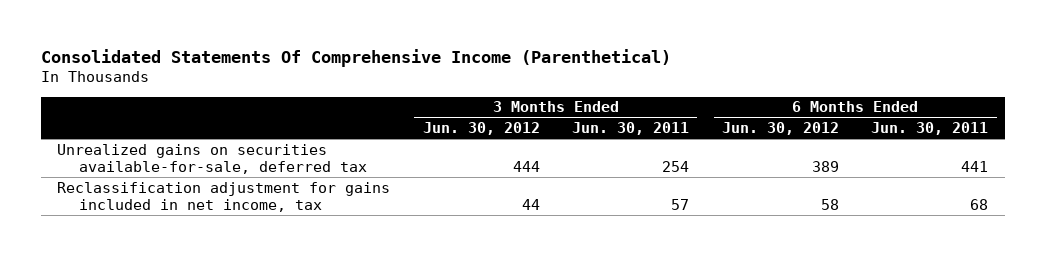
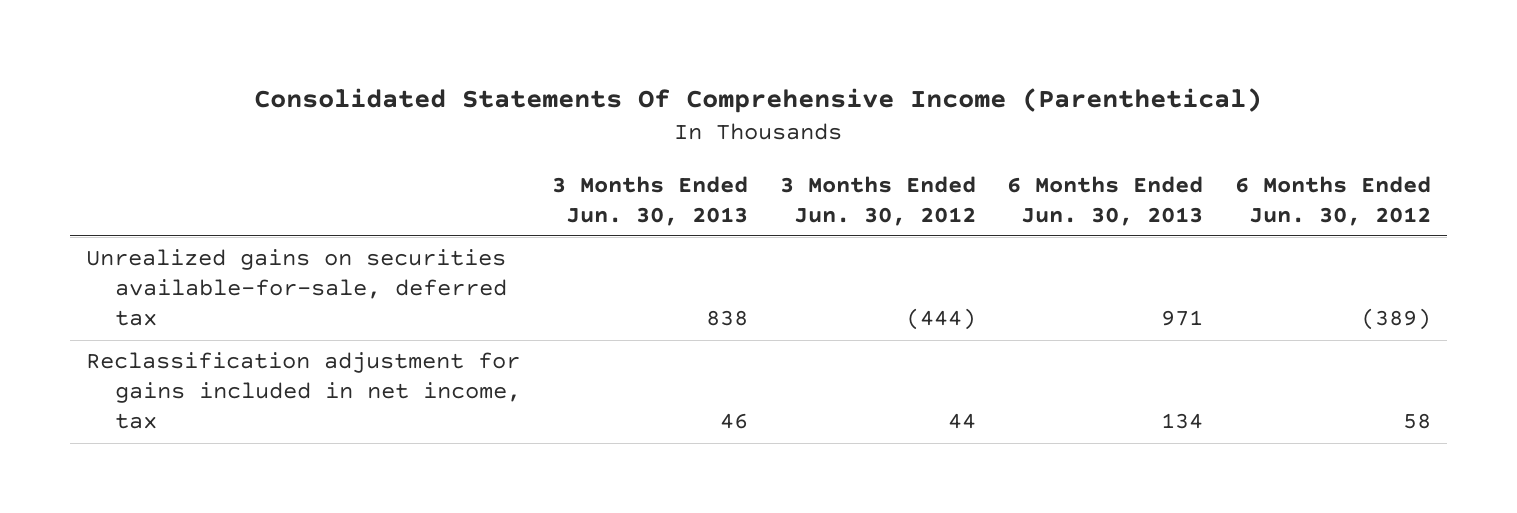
- | 3 Months Ended Jun. 30, 2012 | 3 Months Ended Jun. 30, 2011 | 6 Months Ended Jun. 30, 2012 | 6 Months Ended Jun. 30, 2011
+ | 3 Months Ended Jun. 30, 2013 | 3 Months Ended Jun. 30, 2012 | 6 Months Ended Jun. 30, 2013 | 6 Months Ended Jun. 30, 2012
- Unrealized gains on securities available-for-sale, deferred tax | 444 | 254 | 389 | 441
+ Unrealized gains on securities available-for-sale, deferred tax | 838 | (444) | 971 | (389)

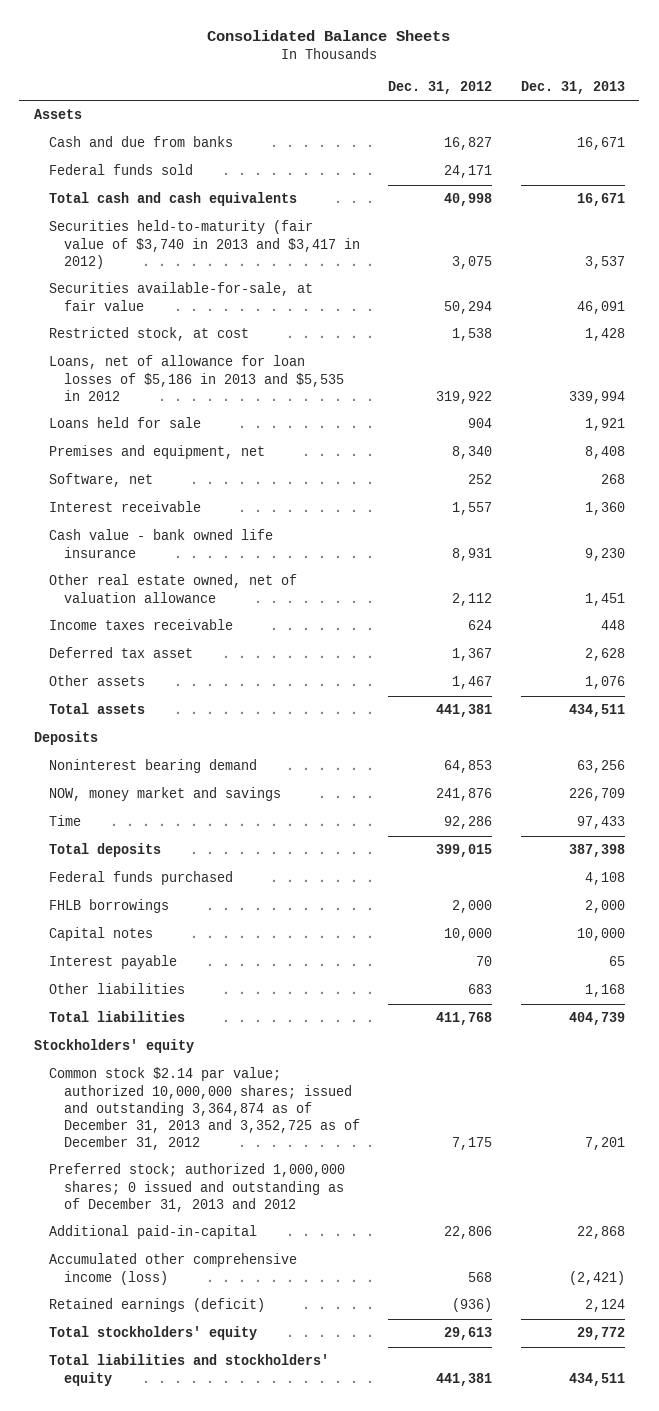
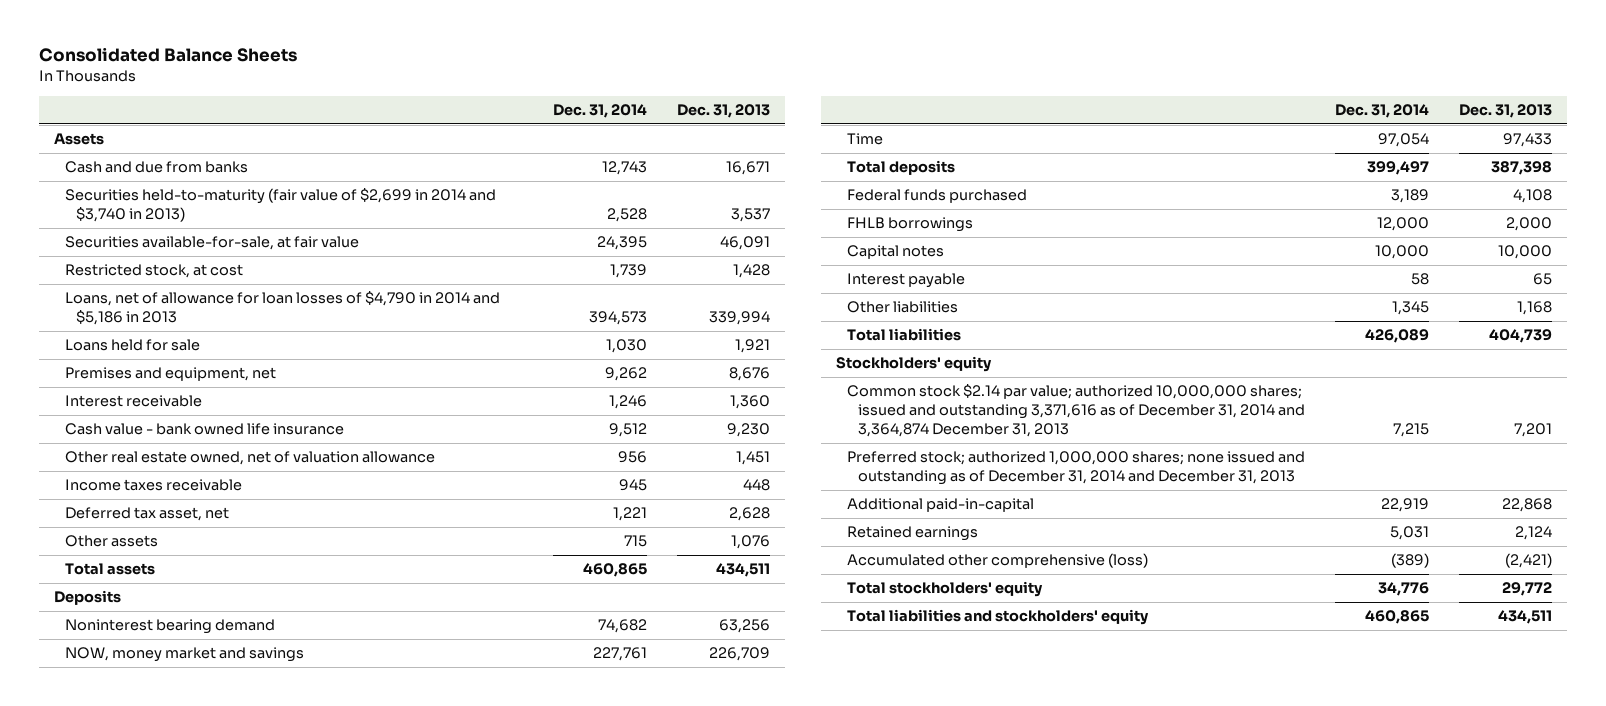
- | Dec. 31, 2012 | Dec. 31, 2013
+ | Dec. 31, 2014 | Dec. 31, 2013
- Federal funds sold | 24,171 |
- Total cash and cash equivalents | 40,998 | 16,671
- Securities held-to-maturity (fair value of $3,740 in 2013 and $3,417 in 2012) | 3,075 | 3,537
+ Securities held-to-maturity (fair value of $2,699 in 2014 and $3,740 in 2013) | 2,528 | 3,537
- Loans, net of allowance for loan losses of $5,186 in 2013 and $5,535 in 2012 | 319,922 | 339,994
+ Loans, net of allowance for loan losses of $4,790 in 2014 and $5,186 in 2013 | 394,573 | 339,994
- Premises and equipment, net | 8,340 | 8,408
- Software, net | 252 | 268
+ Premises and equipment, net | 9,262 | 8,676
- Deferred tax asset | 1,367 | 2,628
+ Deferred tax asset, net | 1,221 | 2,628
- Common stock $2.14 par value; authorized 10,000,000 shares; issued and outstanding 3,364,874 as of December 31, 2013 and 3,352,725 as of December 31, 2012 | 7,175 | 7,201
- Preferred stock; authorized 1,000,000 shares; 0 issued and outstanding as of December 31, 2013 and 2012
+ Common stock $2.14 par value; authorized 10,000,000 shares; issued and outstanding 3,371,616 as of December 31, 2014 and 3,364,874 December 31, 2013 | 7,215 | 7,201
+ Preferred stock; authorized 1,000,000 shares; none issued and outstanding as of December 31, 2014 and December 31, 2013
- Accumulated other comprehensive income (loss) | 568 | (2,421)
- Retained earnings (deficit) | (936) | 2,124
+ Retained earnings | 5,031 | 2,124
+ Accumulated other comprehensive (loss) | (389) | (2,421)

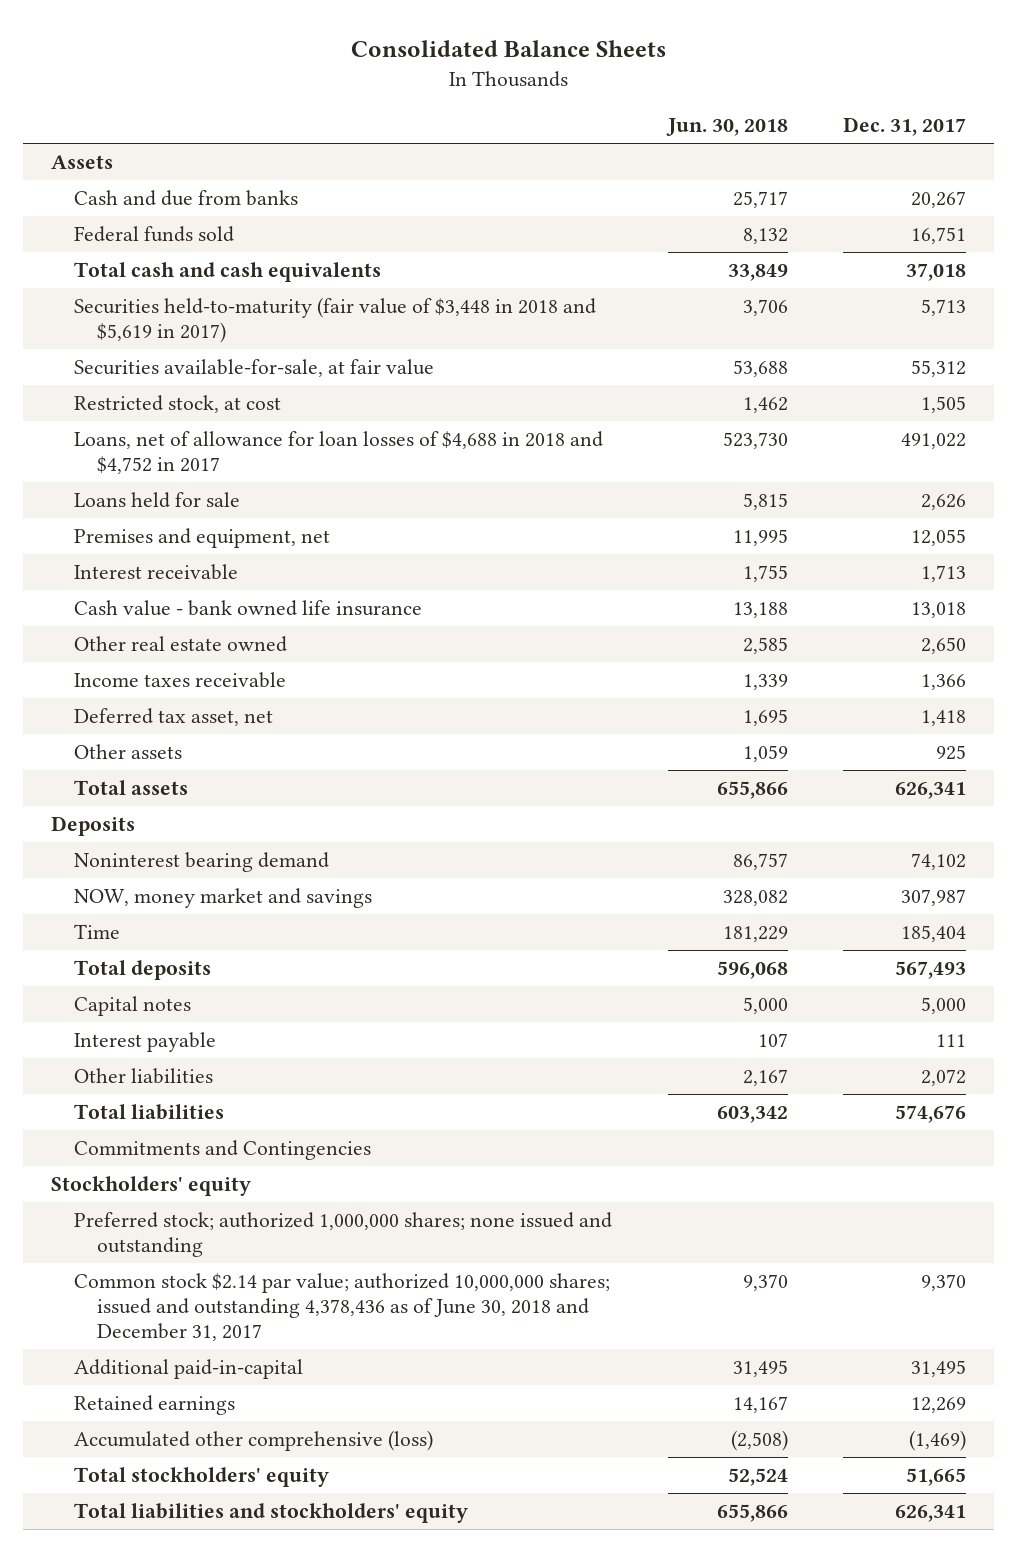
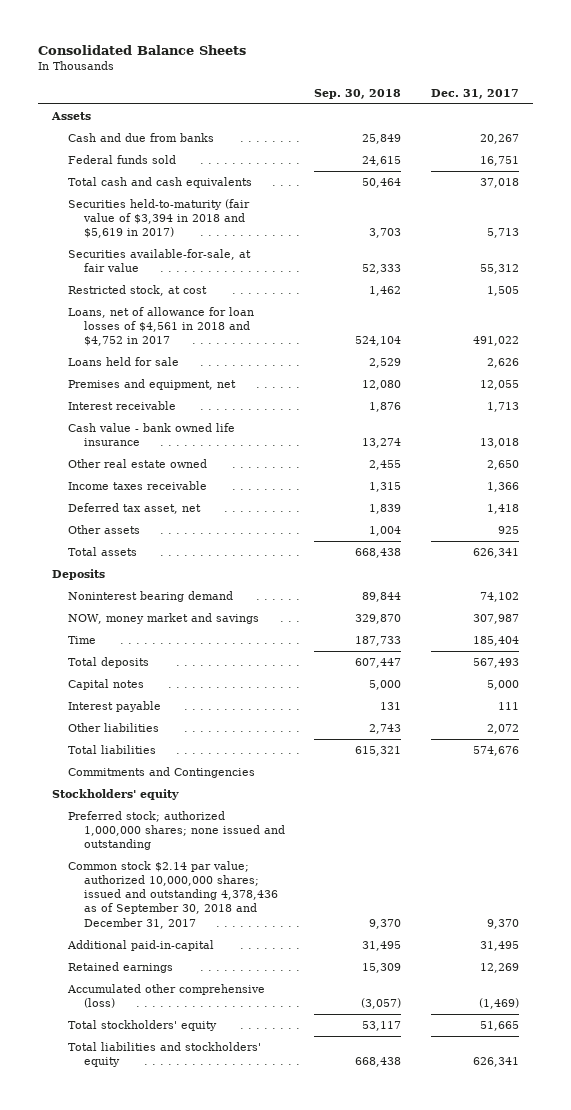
- | Jun. 30, 2018 | Dec. 31, 2017
+ | Sep. 30, 2018 | Dec. 31, 2017
- Securities held-to-maturity (fair value of $3,448 in 2018 and $5,619 in 2017) | 3,706 | 5,713
+ Securities held-to-maturity (fair value of $3,394 in 2018 and $5,619 in 2017) | 3,703 | 5,713
- Loans, net of allowance for loan losses of $4,688 in 2018 and $4,752 in 2017 | 523,730 | 491,022
+ Loans, net of allowance for loan losses of $4,561 in 2018 and $4,752 in 2017 | 524,104 | 491,022
- Common stock $2.14 par value; authorized 10,000,000 shares; issued and outstanding 4,378,436 as of June 30, 2018 and December 31, 2017 | 9,370 | 9,370
+ Common stock $2.14 par value; authorized 10,000,000 shares; issued and outstanding 4,378,436 as of September 30, 2018 and December 31, 2017 | 9,370 | 9,370

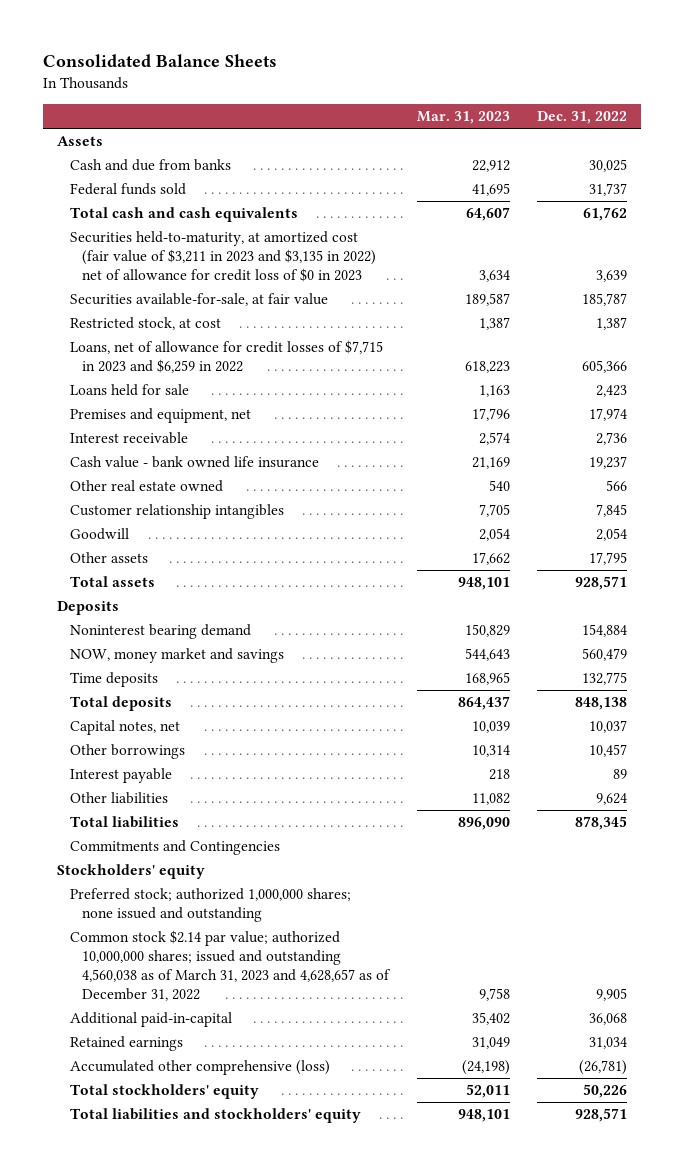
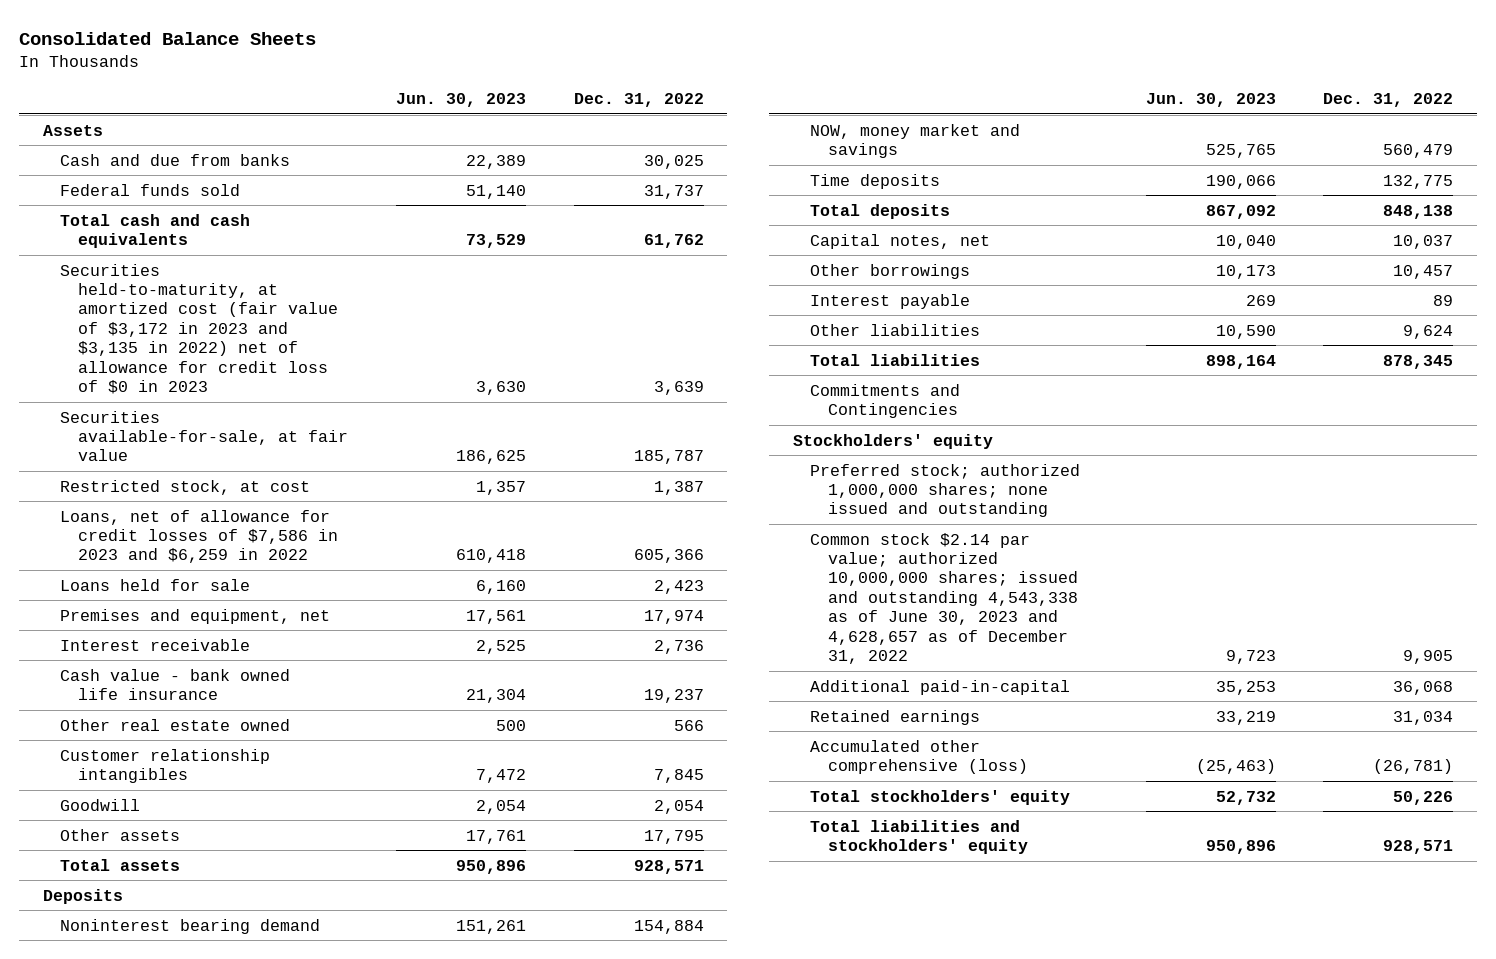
- | Mar. 31, 2023 | Dec. 31, 2022
+ | Jun. 30, 2023 | Dec. 31, 2022
- Securities held-to-maturity, at amortized cost (fair value of $3,211 in 2023 and $3,135 in 2022) net of allowance for credit loss of $0 in 2023 | 3,634 | 3,639
+ Securities held-to-maturity, at amortized cost (fair value of $3,172 in 2023 and $3,135 in 2022) net of allowance for credit loss of $0 in 2023 | 3,630 | 3,639
- Loans, net of allowance for credit losses of $7,715 in 2023 and $6,259 in 2022 | 618,223 | 605,366
+ Loans, net of allowance for credit losses of $7,586 in 2023 and $6,259 in 2022 | 610,418 | 605,366
- Common stock $2.14 par value; authorized 10,000,000 shares; issued and outstanding 4,560,038 as of March 31, 2023 and 4,628,657 as of December 31, 2022 | 9,758 | 9,905
+ Common stock $2.14 par value; authorized 10,000,000 shares; issued and outstanding 4,543,338 as of June 30, 2023 and 4,628,657 as of December 31, 2022 | 9,723 | 9,905

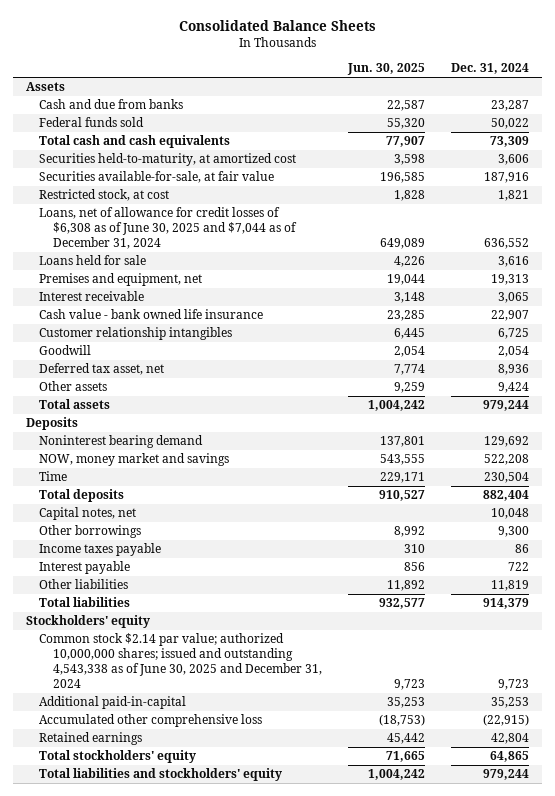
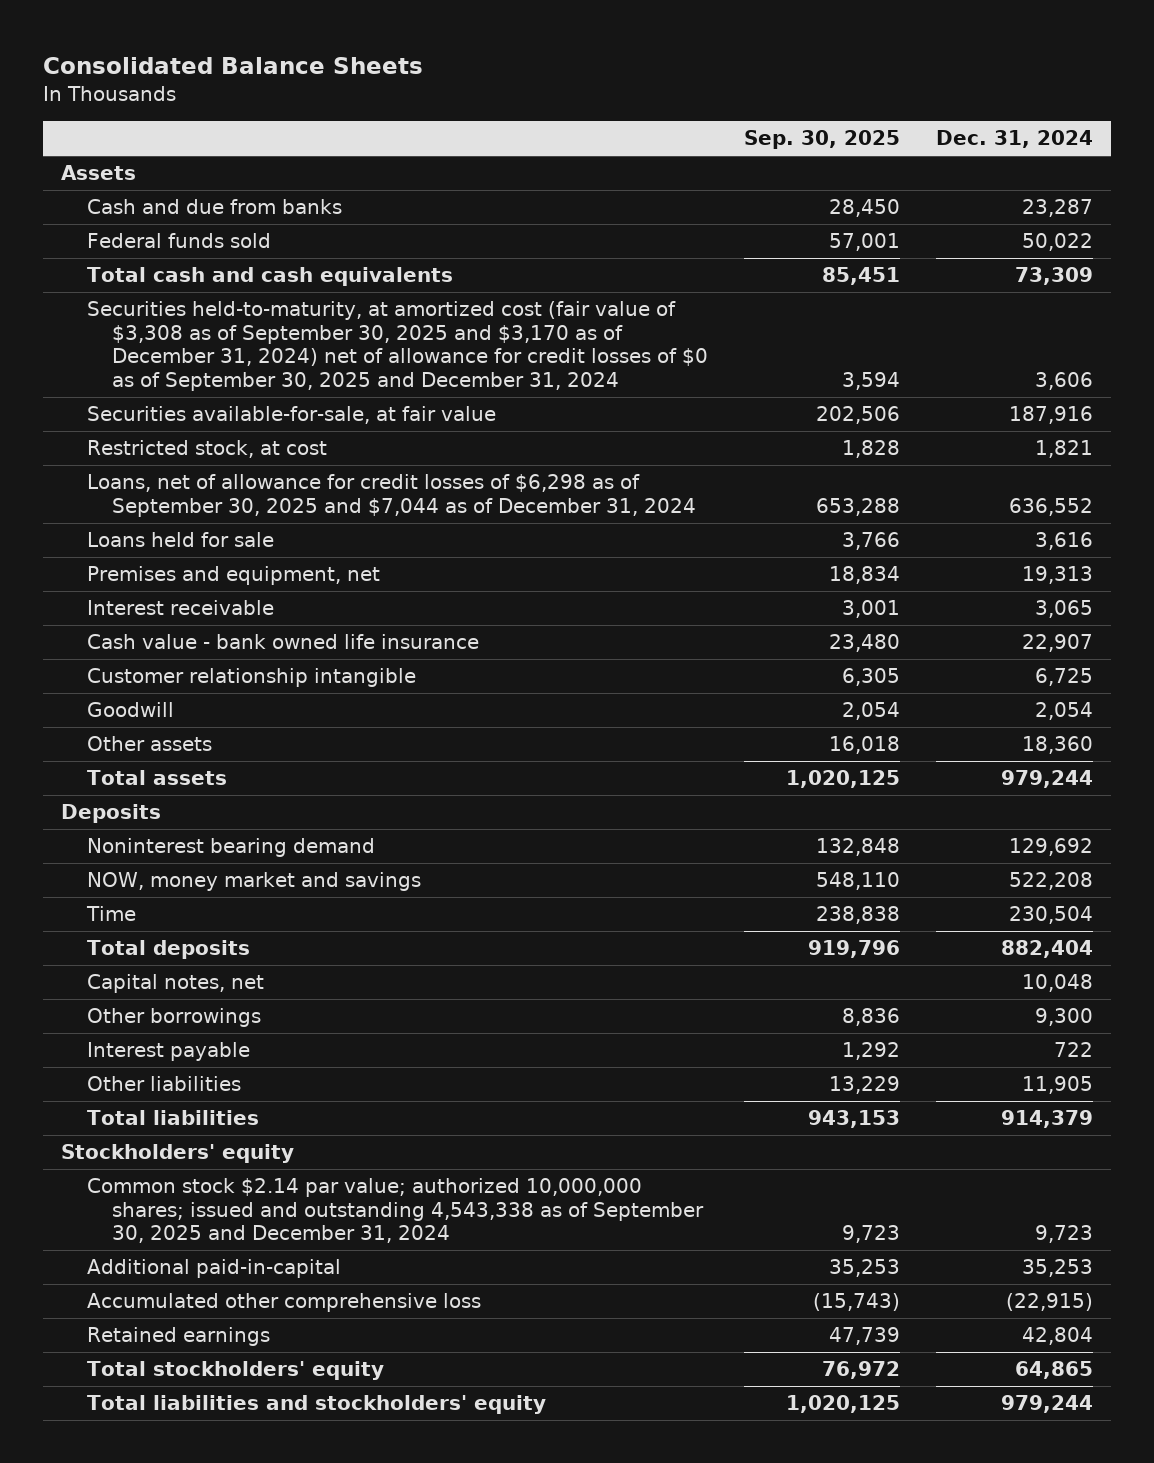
- | Jun. 30, 2025 | Dec. 31, 2024
+ | Sep. 30, 2025 | Dec. 31, 2024
- Securities held-to-maturity, at amortized cost | 3,598 | 3,606
+ Securities held-to-maturity, at amortized cost (fair value of $3,308 as of September 30, 2025 and $3,170 as of December 31, 2024) net of allowance for credit losses of $0 as of September 30, 2025 and December 31, 2024 | 3,594 | 3,606
- Loans, net of allowance for credit losses of $6,308 as of June 30, 2025 and $7,044 as of December 31, 2024 | 649,089 | 636,552
+ Loans, net of allowance for credit losses of $6,298 as of September 30, 2025 and $7,044 as of December 31, 2024 | 653,288 | 636,552
- Customer relationship intangibles | 6,445 | 6,725
+ Customer relationship intangible | 6,305 | 6,725
- Deferred tax asset, net | 7,774 | 8,936
- Other assets | 9,259 | 9,424
+ Other assets | 16,018 | 18,360
- Income taxes payable | 310 | 86
- Other liabilities | 11,892 | 11,819
+ Other liabilities | 13,229 | 11,905
- Common stock $2.14 par value; authorized 10,000,000 shares; issued and outstanding 4,543,338 as of June 30, 2025 and December 31, 2024 | 9,723 | 9,723
+ Common stock $2.14 par value; authorized 10,000,000 shares; issued and outstanding 4,543,338 as of September 30, 2025 and December 31, 2024 | 9,723 | 9,723

